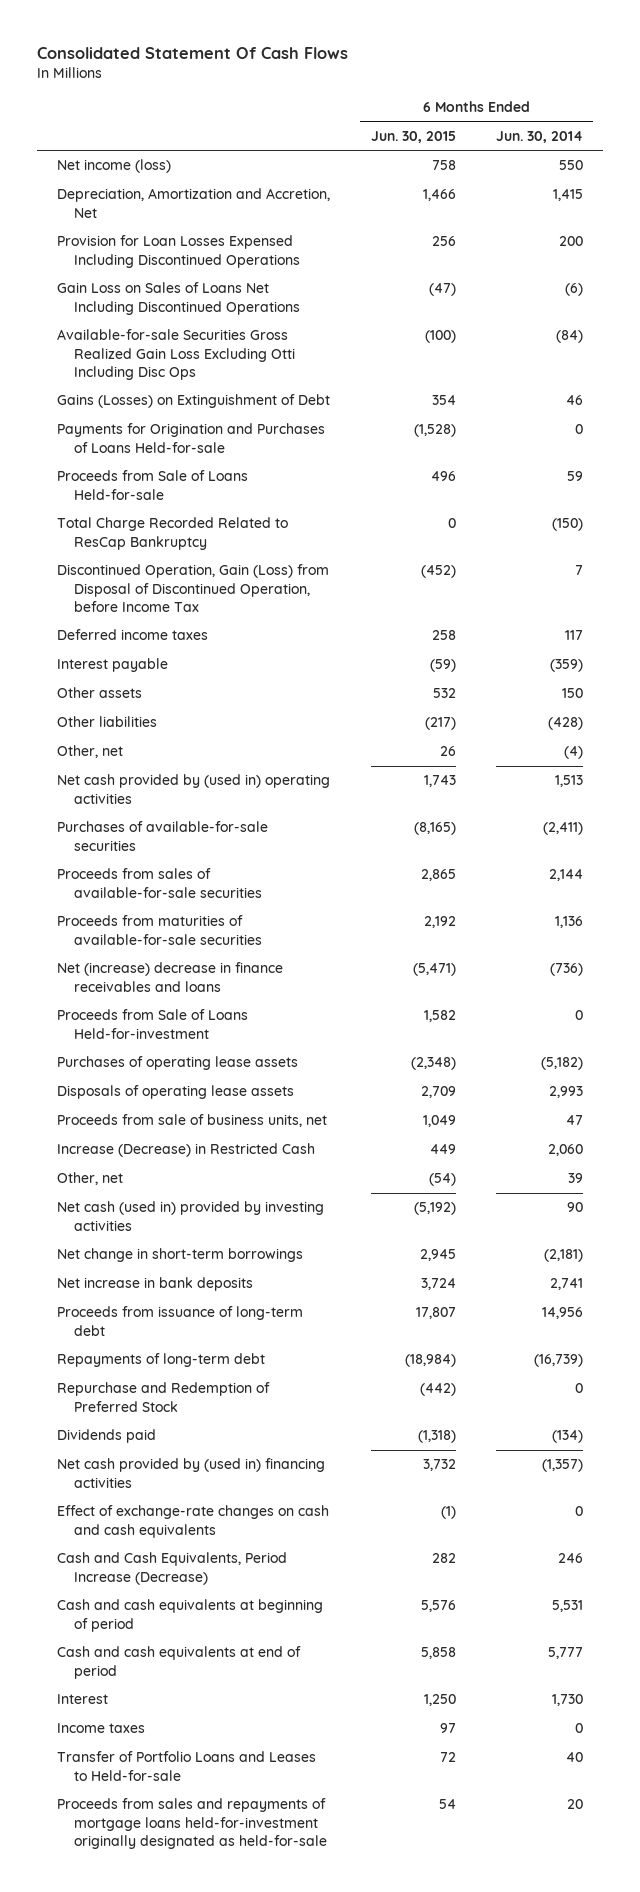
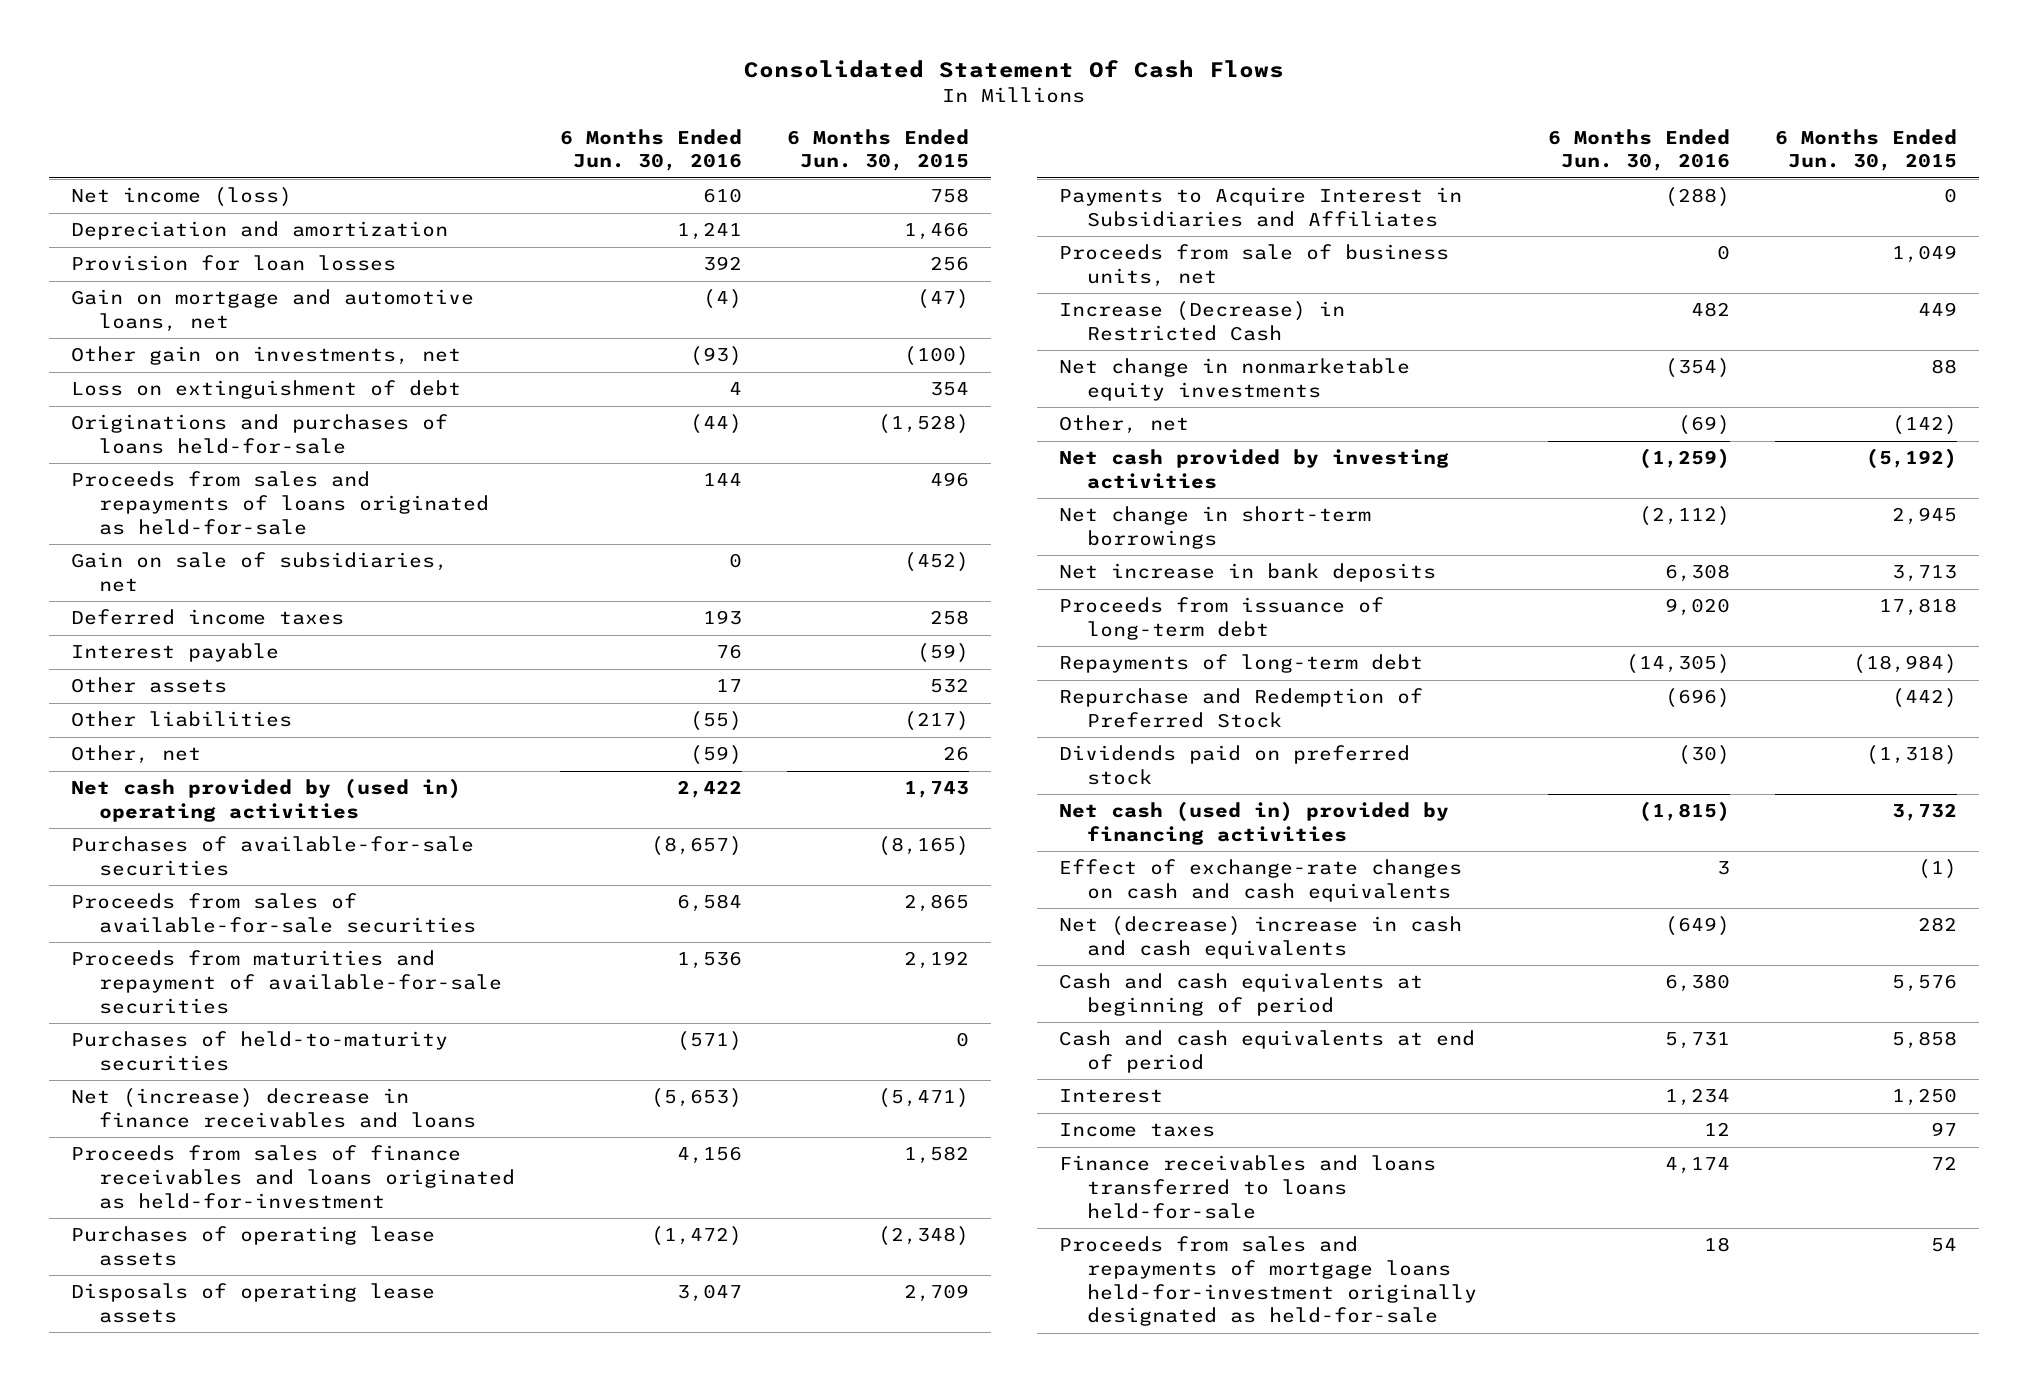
- | 6 Months Ended Jun. 30, 2015 | 6 Months Ended Jun. 30, 2014
+ | 6 Months Ended Jun. 30, 2016 | 6 Months Ended Jun. 30, 2015
- Depreciation, Amortization and Accretion, Net | 1,466 | 1,415
- Provision for Loan Losses Expensed Including Discontinued Operations | 256 | 200
- Gain Loss on Sales of Loans Net Including Discontinued Operations | (47) | (6)
- Available-for-sale Securities Gross Realized Gain Loss Excluding Otti Including Disc Ops | (100) | (84)
- Gains (Losses) on Extinguishment of Debt | 354 | 46
- Payments for Origination and Purchases of Loans Held-for-sale | (1,528) | 0
- Proceeds from Sale of Loans Held-for-sale | 496 | 59
- Total Charge Recorded Related to ResCap Bankruptcy | 0 | (150)
- Discontinued Operation, Gain (Loss) from Disposal of Discontinued Operation, before Income Tax | (452) | 7
+ Depreciation and amortization | 1,241 | 1,466
+ Provision for loan losses | 392 | 256
+ Gain on mortgage and automotive loans, net | (4) | (47)
+ Other gain on investments, net | (93) | (100)
+ Loss on extinguishment of debt | 4 | 354
+ Originations and purchases of loans held-for-sale | (44) | (1,528)
+ Proceeds from sales and repayments of loans originated as held-for-sale | 144 | 496
+ Gain on sale of subsidiaries, net | 0 | (452)
- Proceeds from maturities of available-for-sale securities | 2,192 | 1,136
+ Proceeds from maturities and repayment of available-for-sale securities | 1,536 | 2,192
+ Purchases of held-to-maturity securities | (571) | 0
- Proceeds from Sale of Loans Held-for-investment | 1,582 | 0
+ Proceeds from sales of finance receivables and loans originated as held-for-investment | 4,156 | 1,582
+ Payments to Acquire Interest in Subsidiaries and Affiliates | (288) | 0
- Other, net | (54) | 39
- Net cash (used in) provided by investing activities | (5,192) | 90
+ Net change in nonmarketable equity investments | (354) | 88
+ Other, net | (69) | (142)
+ Net cash provided by investing activities | (1,259) | (5,192)
- Net increase in bank deposits | 3,724 | 2,741
- Proceeds from issuance of long-term debt | 17,807 | 14,956
+ Net increase in bank deposits | 6,308 | 3,713
+ Proceeds from issuance of long-term debt | 9,020 | 17,818
- Dividends paid | (1,318) | (134)
- Net cash provided by (used in) financing activities | 3,732 | (1,357)
+ Dividends paid on preferred stock | (30) | (1,318)
+ Net cash (used in) provided by financing activities | (1,815) | 3,732
- Cash and Cash Equivalents, Period Increase (Decrease) | 282 | 246
+ Net (decrease) increase in cash and cash equivalents | (649) | 282
- Transfer of Portfolio Loans and Leases to Held-for-sale | 72 | 40
+ Finance receivables and loans transferred to loans held-for-sale | 4,174 | 72

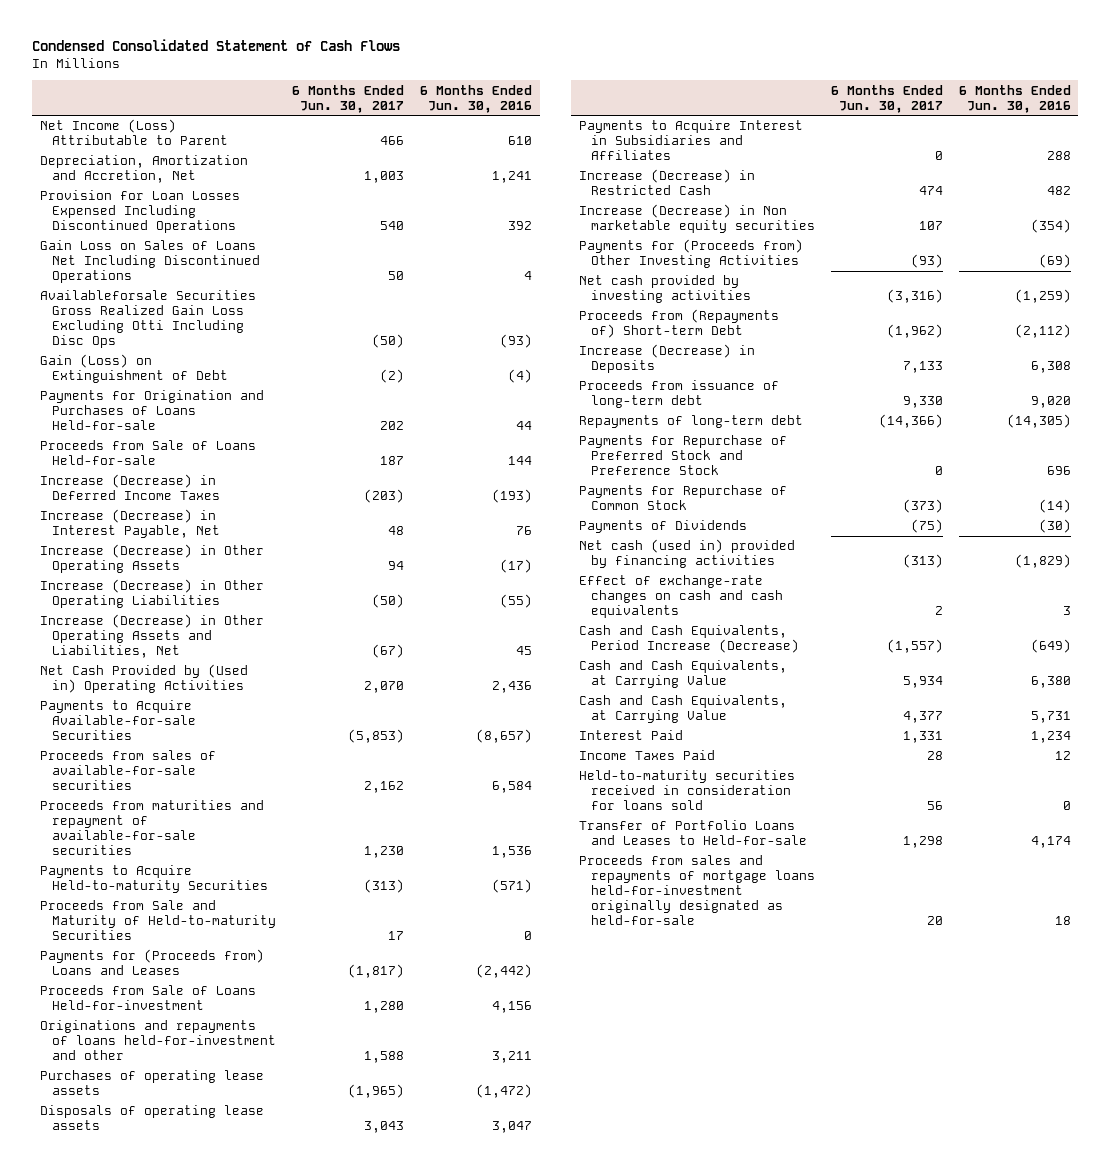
- Consolidated Statement Of Cash Flows
+ Condensed Consolidated Statement of Cash Flows
- | 6 Months Ended Jun. 30, 2016 | 6 Months Ended Jun. 30, 2015
+ | 6 Months Ended Jun. 30, 2017 | 6 Months Ended Jun. 30, 2016
- Net income (loss) | 610 | 758
- Depreciation and amortization | 1,241 | 1,466
- Provision for loan losses | 392 | 256
- Gain on mortgage and automotive loans, net | (4) | (47)
- Other gain on investments, net | (93) | (100)
- Loss on extinguishment of debt | 4 | 354
- Originations and purchases of loans held-for-sale | (44) | (1,528)
- Proceeds from sales and repayments of loans originated as held-for-sale | 144 | 496
- Gain on sale of subsidiaries, net | 0 | (452)
- Deferred income taxes | 193 | 258
- Interest payable | 76 | (59)
- Other assets | 17 | 532
- Other liabilities | (55) | (217)
- Other, net | (59) | 26
- Net cash provided by (used in) operating activities | 2,422 | 1,743
- Purchases of available-for-sale securities | (8,657) | (8,165)
+ Net Income (Loss) Attributable to Parent | 466 | 610
+ Depreciation, Amortization and Accretion, Net | 1,003 | 1,241
+ Provision for Loan Losses Expensed Including Discontinued Operations | 540 | 392
+ Gain Loss on Sales of Loans Net Including Discontinued Operations | 50 | 4
+ Availableforsale Securities Gross Realized Gain Loss Excluding Otti Including Disc Ops | (50) | (93)
+ Gain (Loss) on Extinguishment of Debt | (2) | (4)
+ Payments for Origination and Purchases of Loans Held-for-sale | 202 | 44
+ Proceeds from Sale of Loans Held-for-sale | 187 | 144
+ Increase (Decrease) in Deferred Income Taxes | (203) | (193)
+ Increase (Decrease) in Interest Payable, Net | 48 | 76
+ Increase (Decrease) in Other Operating Assets | 94 | (17)
+ Increase (Decrease) in Other Operating Liabilities | (50) | (55)
+ Increase (Decrease) in Other Operating Assets and Liabilities, Net | (67) | 45
+ Net Cash Provided by (Used in) Operating Activities | 2,070 | 2,436
+ Payments to Acquire Available-for-sale Securities | (5,853) | (8,657)
- Purchases of held-to-maturity securities | (571) | 0
- Net (increase) decrease in finance receivables and loans | (5,653) | (5,471)
- Proceeds from sales of finance receivables and loans originated as held-for-investment | 4,156 | 1,582
+ Payments to Acquire Held-to-maturity Securities | (313) | (571)
+ Proceeds from Sale and Maturity of Held-to-maturity Securities | 17 | 0
+ Payments for (Proceeds from) Loans and Leases | (1,817) | (2,442)
+ Proceeds from Sale of Loans Held-for-investment | 1,280 | 4,156
+ Originations and repayments of loans held-for-investment and other | 1,588 | 3,211
- Payments to Acquire Interest in Subsidiaries and Affiliates | (288) | 0
- Proceeds from sale of business units, net | 0 | 1,049
+ Payments to Acquire Interest in Subsidiaries and Affiliates | 0 | 288
- Net change in nonmarketable equity investments | (354) | 88
- Other, net | (69) | (142)
+ Increase (Decrease) in Non marketable equity securities | 107 | (354)
+ Payments for (Proceeds from) Other Investing Activities | (93) | (69)
- Net change in short-term borrowings | (2,112) | 2,945
- Net increase in bank deposits | 6,308 | 3,713
+ Proceeds from (Repayments of) Short-term Debt | (1,962) | (2,112)
+ Increase (Decrease) in Deposits | 7,133 | 6,308
- Repurchase and Redemption of Preferred Stock | (696) | (442)
- Dividends paid on preferred stock | (30) | (1,318)
- Net cash (used in) provided by financing activities | (1,815) | 3,732
+ Payments for Repurchase of Preferred Stock and Preference Stock | 0 | 696
+ Payments for Repurchase of Common Stock | (373) | (14)
+ Payments of Dividends | (75) | (30)
+ Net cash (used in) provided by financing activities | (313) | (1,829)
- Net (decrease) increase in cash and cash equivalents | (649) | 282
- Cash and cash equivalents at beginning of period | 6,380 | 5,576
- Cash and cash equivalents at end of period | 5,731 | 5,858
- Interest | 1,234 | 1,250
- Income taxes | 12 | 97
- Finance receivables and loans transferred to loans held-for-sale | 4,174 | 72
+ Cash and Cash Equivalents, Period Increase (Decrease) | (1,557) | (649)
+ Cash and Cash Equivalents, at Carrying Value | 5,934 | 6,380
+ Cash and Cash Equivalents, at Carrying Value | 4,377 | 5,731
+ Interest Paid | 1,331 | 1,234
+ Income Taxes Paid | 28 | 12
+ Held-to-maturity securities received in consideration for loans sold | 56 | 0
+ Transfer of Portfolio Loans and Leases to Held-for-sale | 1,298 | 4,174

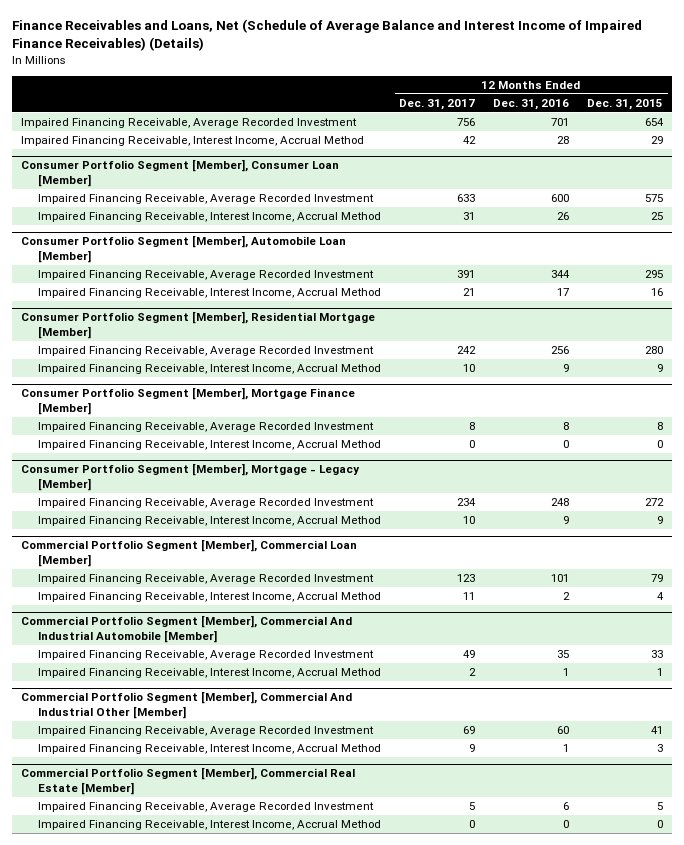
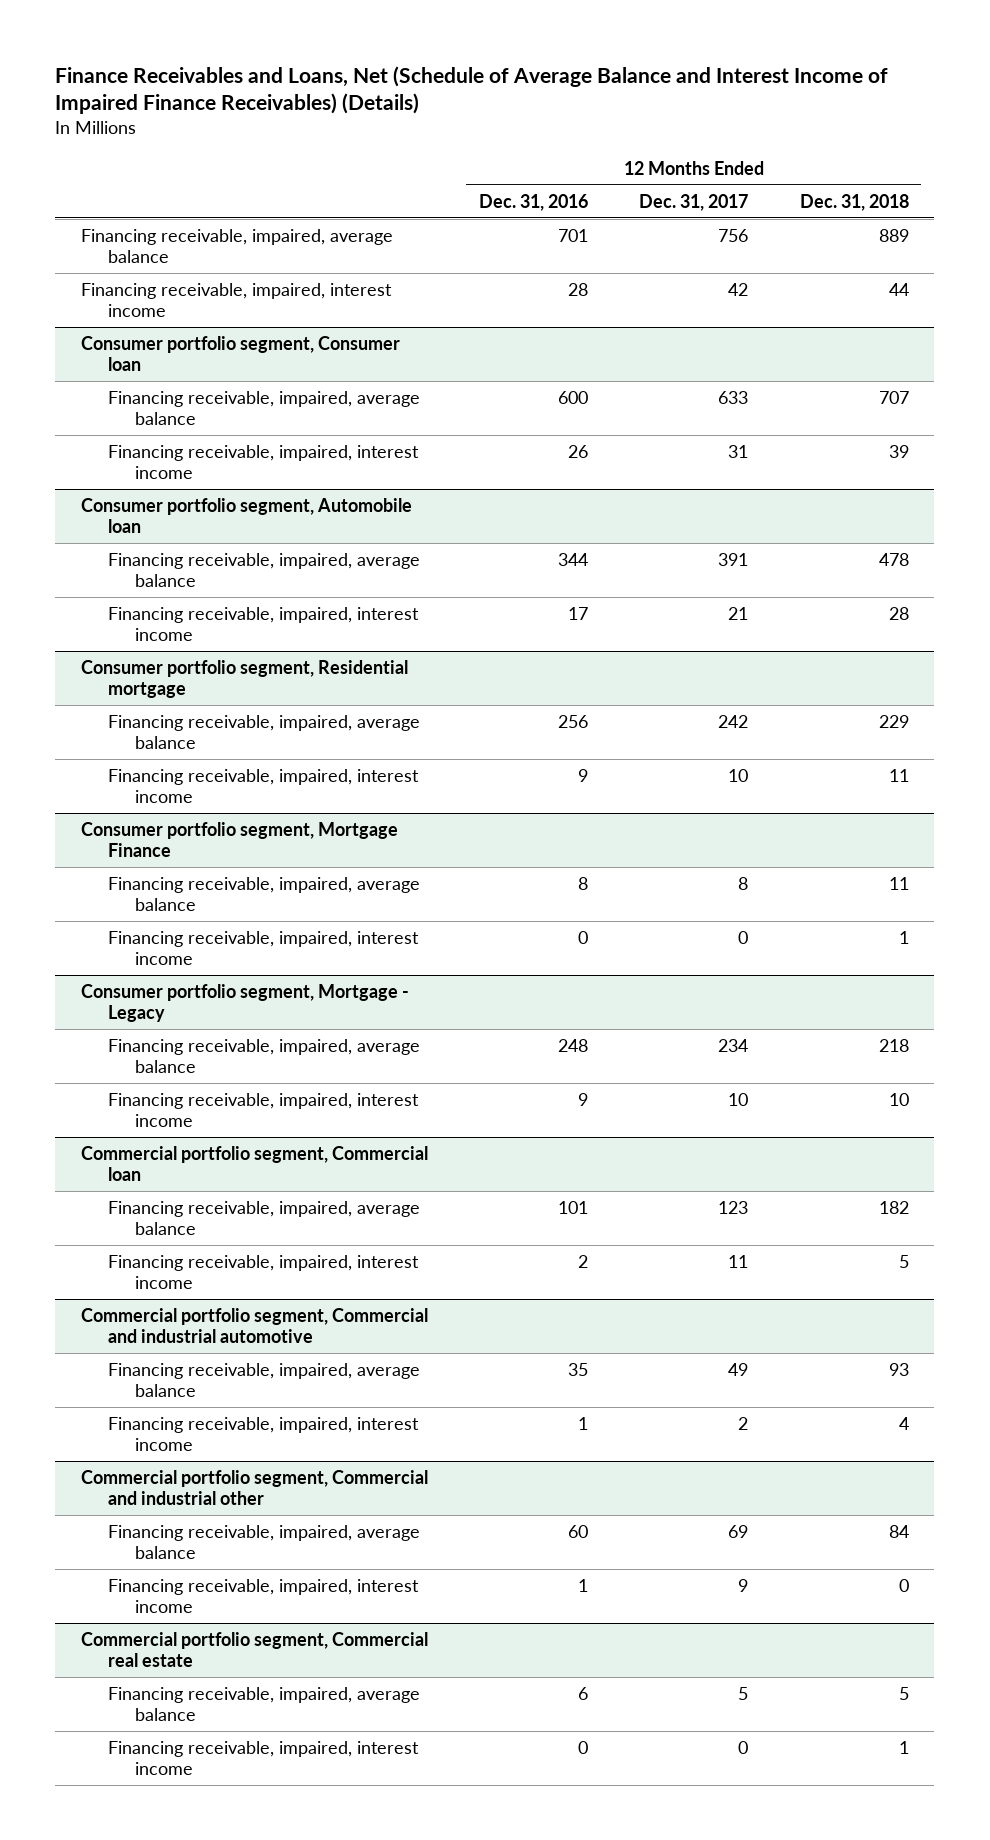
- | 12 Months Ended Dec. 31, 2017 | 12 Months Ended Dec. 31, 2016 | 12 Months Ended Dec. 31, 2015
+ | 12 Months Ended Dec. 31, 2016 | 12 Months Ended Dec. 31, 2017 | 12 Months Ended Dec. 31, 2018
- Impaired Financing Receivable, Average Recorded Investment | 756 | 701 | 654
- Impaired Financing Receivable, Interest Income, Accrual Method | 42 | 28 | 29
- Consumer Portfolio Segment [Member], Consumer Loan [Member]
- Impaired Financing Receivable, Average Recorded Investment | 633 | 600 | 575
- Impaired Financing Receivable, Interest Income, Accrual Method | 31 | 26 | 25
- Consumer Portfolio Segment [Member], Automobile Loan [Member]
- Impaired Financing Receivable, Average Recorded Investment | 391 | 344 | 295
- Impaired Financing Receivable, Interest Income, Accrual Method | 21 | 17 | 16
- Consumer Portfolio Segment [Member], Residential Mortgage [Member]
- Impaired Financing Receivable, Average Recorded Investment | 242 | 256 | 280
- Impaired Financing Receivable, Interest Income, Accrual Method | 10 | 9 | 9
- Consumer Portfolio Segment [Member], Mortgage Finance [Member]
- Impaired Financing Receivable, Average Recorded Investment | 8 | 8 | 8
- Impaired Financing Receivable, Interest Income, Accrual Method | 0 | 0 | 0
- Consumer Portfolio Segment [Member], Mortgage - Legacy [Member]
- Impaired Financing Receivable, Average Recorded Investment | 234 | 248 | 272
- Impaired Financing Receivable, Interest Income, Accrual Method | 10 | 9 | 9
- Commercial Portfolio Segment [Member], Commercial Loan [Member]
- Impaired Financing Receivable, Average Recorded Investment | 123 | 101 | 79
- Impaired Financing Receivable, Interest Income, Accrual Method | 11 | 2 | 4
- Commercial Portfolio Segment [Member], Commercial And Industrial Automobile [Member]
- Impaired Financing Receivable, Average Recorded Investment | 49 | 35 | 33
- Impaired Financing Receivable, Interest Income, Accrual Method | 2 | 1 | 1
- Commercial Portfolio Segment [Member], Commercial And Industrial Other [Member]
- Impaired Financing Receivable, Average Recorded Investment | 69 | 60 | 41
- Impaired Financing Receivable, Interest Income, Accrual Method | 9 | 1 | 3
- Commercial Portfolio Segment [Member], Commercial Real Estate [Member]
- Impaired Financing Receivable, Average Recorded Investment | 5 | 6 | 5
- Impaired Financing Receivable, Interest Income, Accrual Method | 0 | 0 | 0
+ Financing receivable, impaired, average balance | 701 | 756 | 889
+ Financing receivable, impaired, interest income | 28 | 42 | 44
+ Consumer portfolio segment, Consumer loan
+ Financing receivable, impaired, average balance | 600 | 633 | 707
+ Financing receivable, impaired, interest income | 26 | 31 | 39
+ Consumer portfolio segment, Automobile loan
+ Financing receivable, impaired, average balance | 344 | 391 | 478
+ Financing receivable, impaired, interest income | 17 | 21 | 28
+ Consumer portfolio segment, Residential mortgage
+ Financing receivable, impaired, average balance | 256 | 242 | 229
+ Financing receivable, impaired, interest income | 9 | 10 | 11
+ Consumer portfolio segment, Mortgage Finance
+ Financing receivable, impaired, average balance | 8 | 8 | 11
+ Financing receivable, impaired, interest income | 0 | 0 | 1
+ Consumer portfolio segment, Mortgage - Legacy
+ Financing receivable, impaired, average balance | 248 | 234 | 218
+ Financing receivable, impaired, interest income | 9 | 10 | 10
+ Commercial portfolio segment, Commercial loan
+ Financing receivable, impaired, average balance | 101 | 123 | 182
+ Financing receivable, impaired, interest income | 2 | 11 | 5
+ Commercial portfolio segment, Commercial and industrial automotive
+ Financing receivable, impaired, average balance | 35 | 49 | 93
+ Financing receivable, impaired, interest income | 1 | 2 | 4
+ Commercial portfolio segment, Commercial and industrial other
+ Financing receivable, impaired, average balance | 60 | 69 | 84
+ Financing receivable, impaired, interest income | 1 | 9 | 0
+ Commercial portfolio segment, Commercial real estate
+ Financing receivable, impaired, average balance | 6 | 5 | 5
+ Financing receivable, impaired, interest income | 0 | 0 | 1

